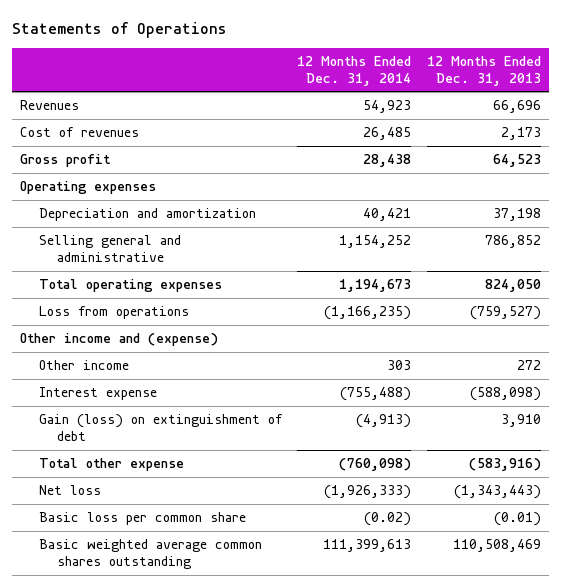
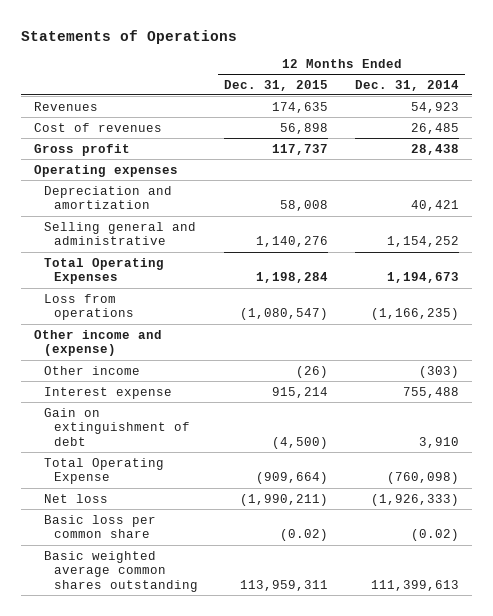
- | 12 Months Ended Dec. 31, 2014 | 12 Months Ended Dec. 31, 2013
+ | 12 Months Ended Dec. 31, 2015 | 12 Months Ended Dec. 31, 2014
- Total operating expenses | 1,194,673 | 824,050
+ Total Operating Expenses | 1,198,284 | 1,194,673
- Other income | 303 | 272
- Interest expense | (755,488) | (588,098)
- Gain (loss) on extinguishment of debt | (4,913) | 3,910
- Total other expense | (760,098) | (583,916)
+ Other income | (26) | (303)
+ Interest expense | 915,214 | 755,488
+ Gain on extinguishment of debt | (4,500) | 3,910
+ Total Operating Expense | (909,664) | (760,098)

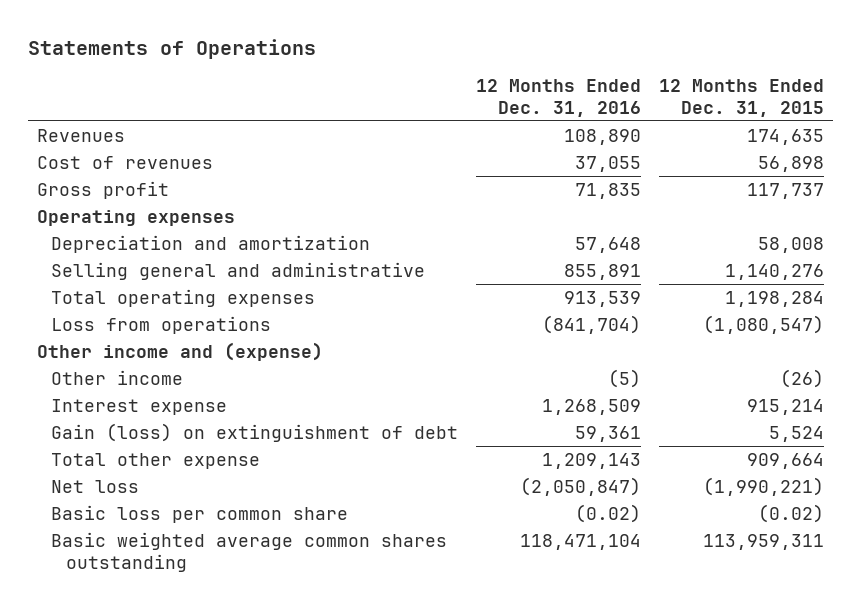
- | 12 Months Ended Dec. 31, 2015 | 12 Months Ended Dec. 31, 2014
+ | 12 Months Ended Dec. 31, 2016 | 12 Months Ended Dec. 31, 2015
- Total Operating Expenses | 1,198,284 | 1,194,673
+ Total operating expenses | 913,539 | 1,198,284
- Gain on extinguishment of debt | (4,500) | 3,910
- Total Operating Expense | (909,664) | (760,098)
- Net loss | (1,990,211) | (1,926,333)
+ Gain (loss) on extinguishment of debt | 59,361 | 5,524
+ Total other expense | 1,209,143 | 909,664
+ Net loss | (2,050,847) | (1,990,221)

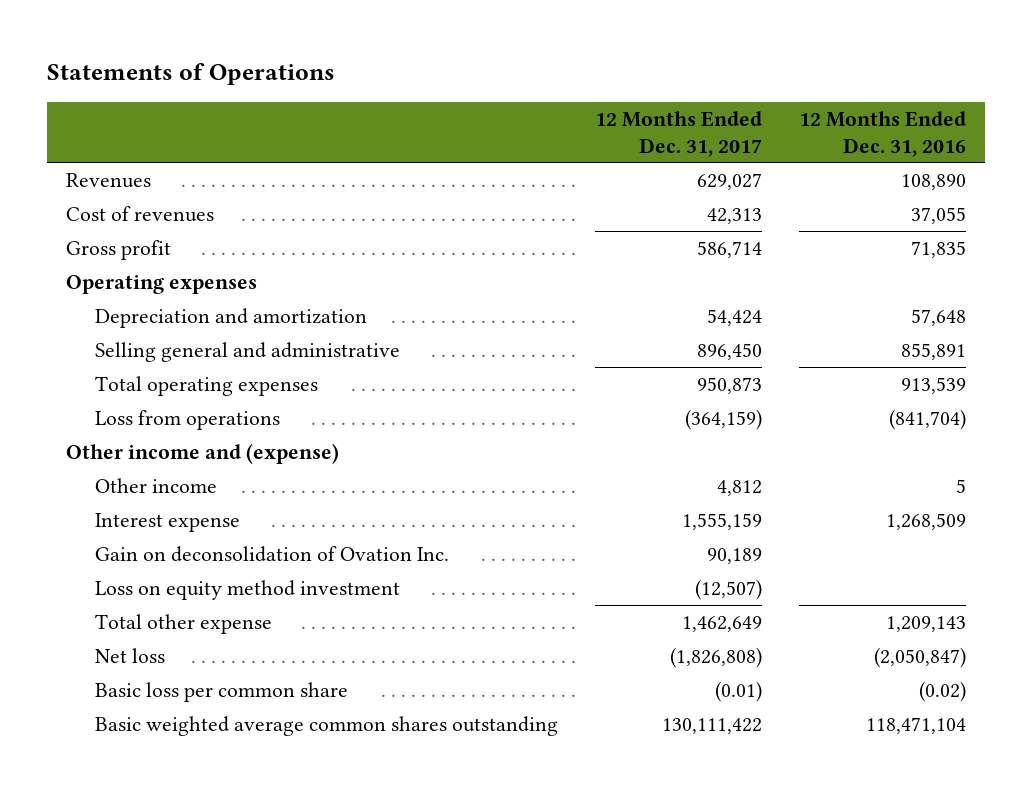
- | 12 Months Ended Dec. 31, 2016 | 12 Months Ended Dec. 31, 2015
+ | 12 Months Ended Dec. 31, 2017 | 12 Months Ended Dec. 31, 2016
- Other income | (5) | (26)
+ Other income | 4,812 | 5
- Gain (loss) on extinguishment of debt | 59,361 | 5,524
+ Gain on deconsolidation of Ovation Inc. | 90,189 |
+ Loss on equity method investment | (12,507) |

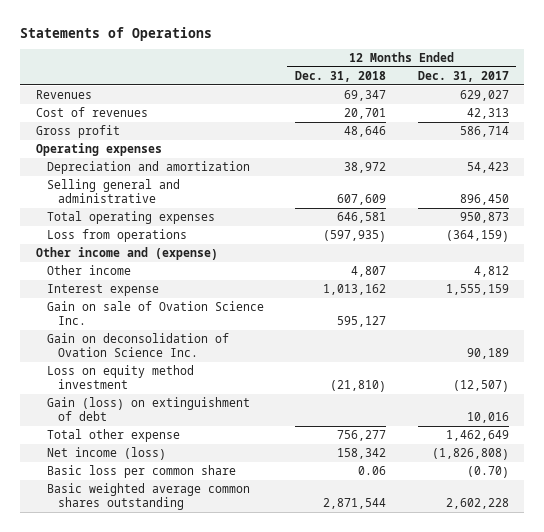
- | 12 Months Ended Dec. 31, 2017 | 12 Months Ended Dec. 31, 2016
+ | 12 Months Ended Dec. 31, 2018 | 12 Months Ended Dec. 31, 2017
- Depreciation and amortization | 54,424 | 57,648
+ Depreciation and amortization | 38,972 | 54,423
- Gain on deconsolidation of Ovation Inc. | 90,189 |
+ Gain on sale of Ovation Science Inc. | 595,127 |
+ Gain on deconsolidation of Ovation Science Inc. | | 90,189
+ Gain (loss) on extinguishment of debt | | 10,016
- Net loss | (1,826,808) | (2,050,847)
- Basic loss per common share | (0.01) | (0.02)
- Basic weighted average common shares outstanding | 130,111,422 | 118,471,104
+ Net income (loss) | 158,342 | (1,826,808)
+ Basic loss per common share | 0.06 | (0.70)
+ Basic weighted average common shares outstanding | 2,871,544 | 2,602,228

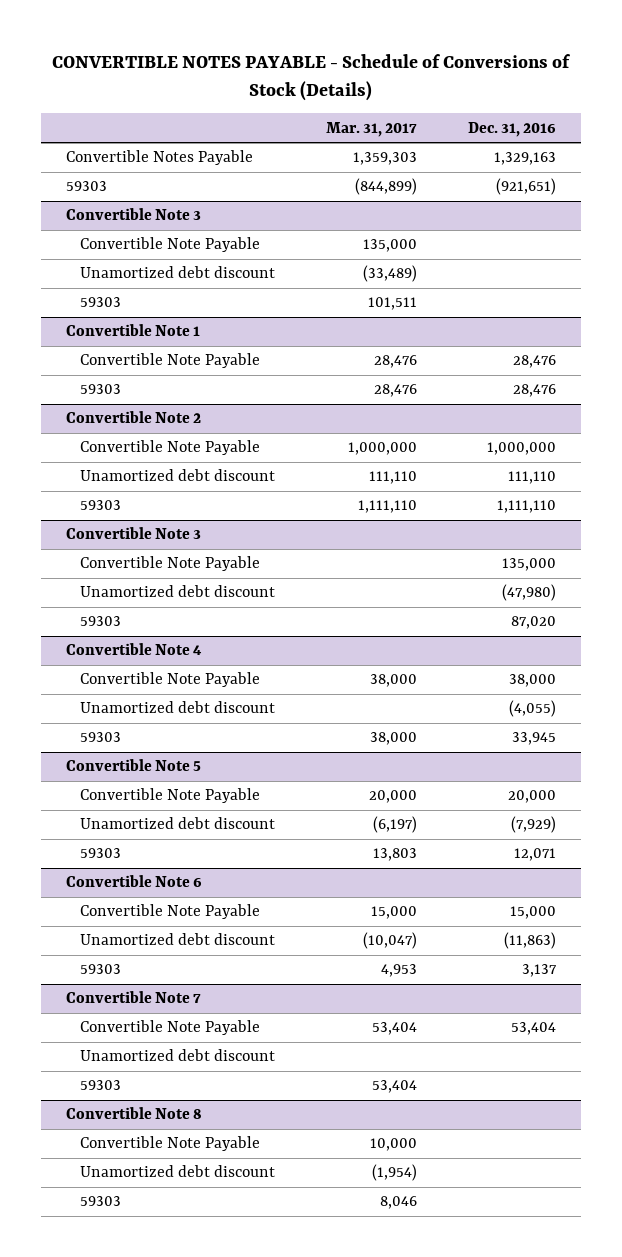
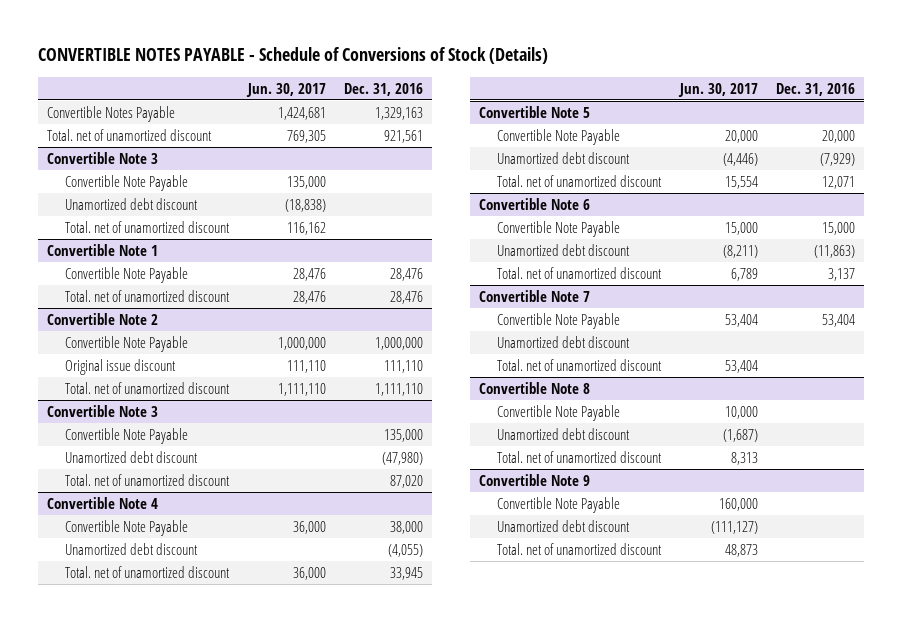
- | Mar. 31, 2017 | Dec. 31, 2016
+ | Jun. 30, 2017 | Dec. 31, 2016
- 59303 | (844,899) | (921,651)
+ Total. net of unamortized discount | 769,305 | 921,561
@ Convertible Note 3
- 59303 | 101,511 |
+ Total. net of unamortized discount | 116,162 |
@ Convertible Note 1
- 59303 | 28,476 | 28,476
+ Total. net of unamortized discount | 28,476 | 28,476
@ Convertible Note 2
- Unamortized debt discount | 111,110 | 111,110
- 59303 | 1,111,110 | 1,111,110
+ Original issue discount | 111,110 | 111,110
+ Total. net of unamortized discount | 1,111,110 | 1,111,110
@ Convertible Note 3
- 59303 | | 87,020
+ Total. net of unamortized discount | | 87,020
@ Convertible Note 4
- 59303 | 38,000 | 33,945
+ Total. net of unamortized discount | 36,000 | 33,945
@ Convertible Note 5
- 59303 | 13,803 | 12,071
+ Total. net of unamortized discount | 15,554 | 12,071
@ Convertible Note 6
- 59303 | 4,953 | 3,137
+ Total. net of unamortized discount | 6,789 | 3,137
@ Convertible Note 7
- 59303 | 53,404 |
+ Total. net of unamortized discount | 53,404 |
@ Convertible Note 8
- 59303 | 8,046 |
+ Total. net of unamortized discount | 8,313 |
+ Convertible Note 9
+ Convertible Note Payable | 160,000 |
+ Unamortized debt discount | (111,127) |
+ Total. net of unamortized discount | 48,873 |

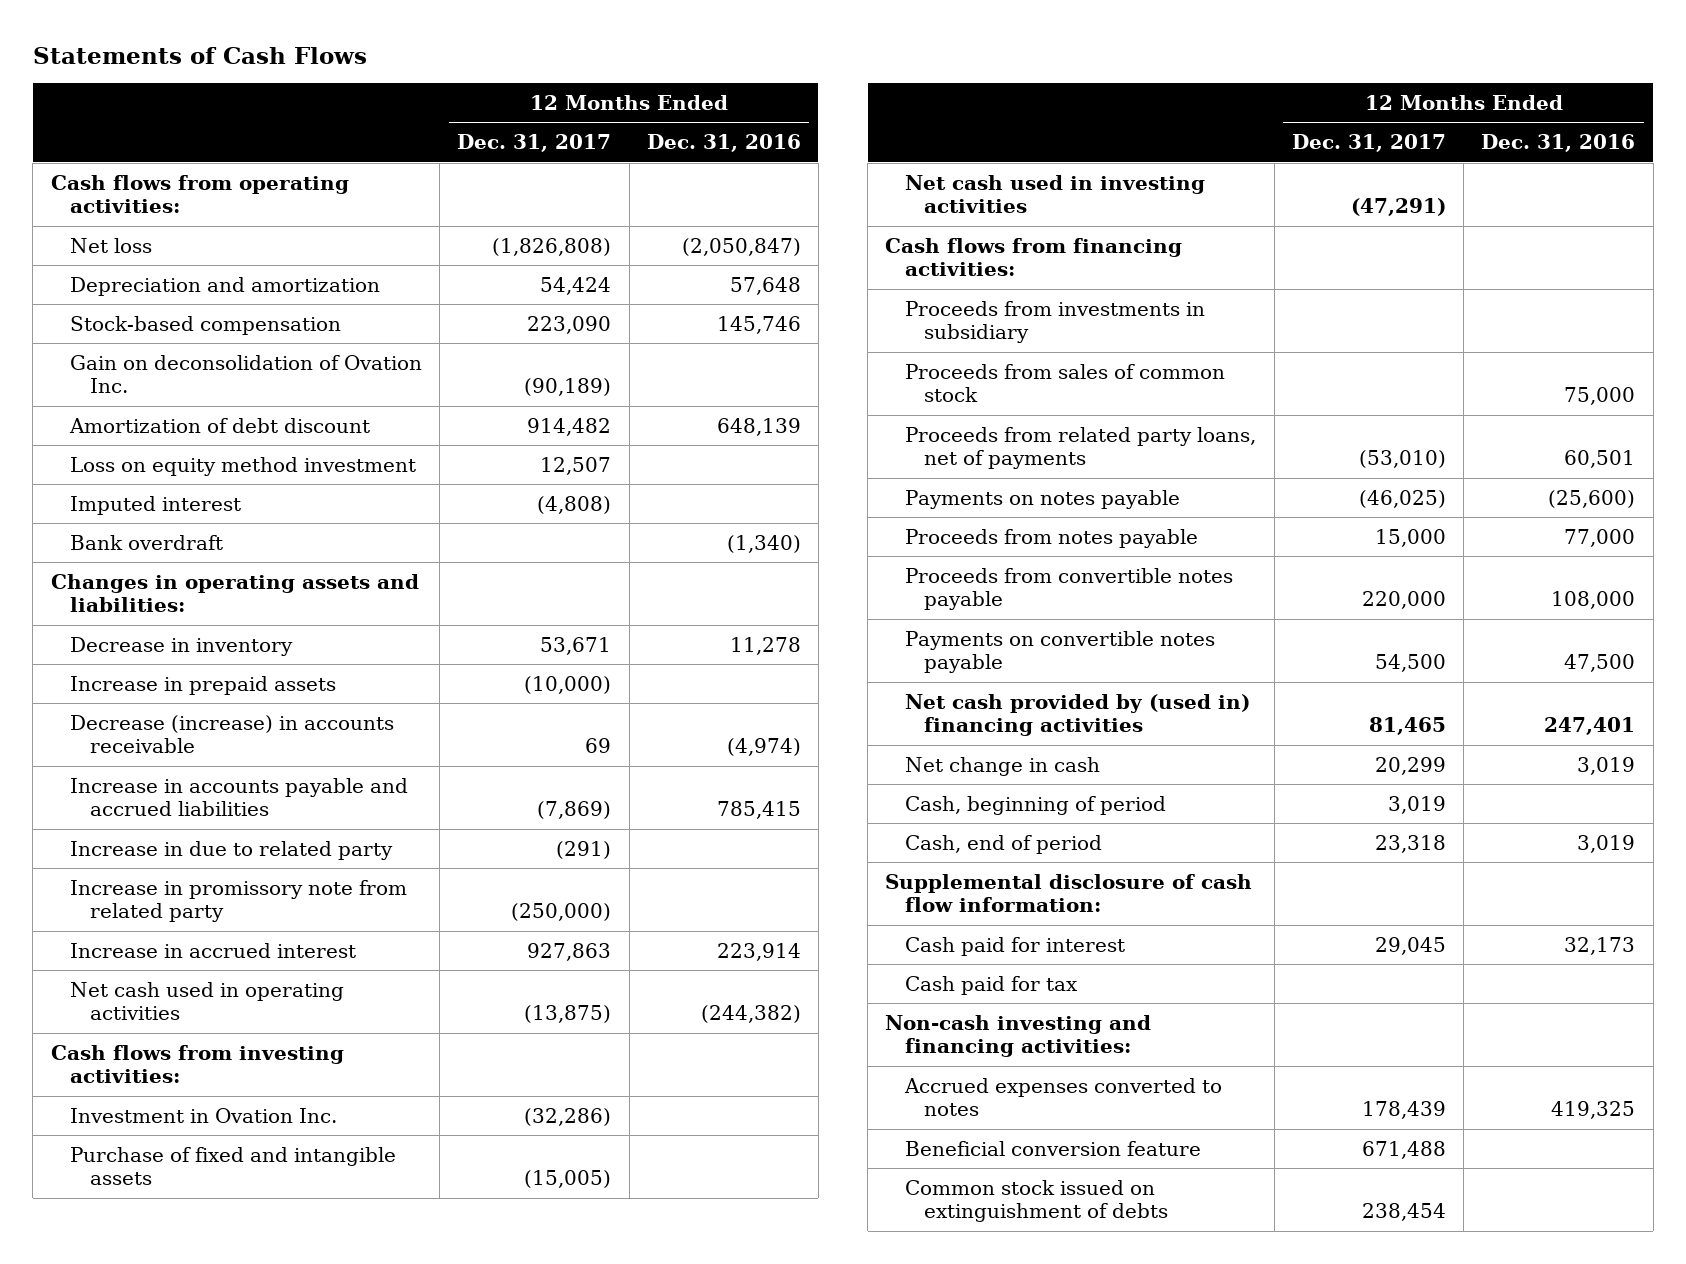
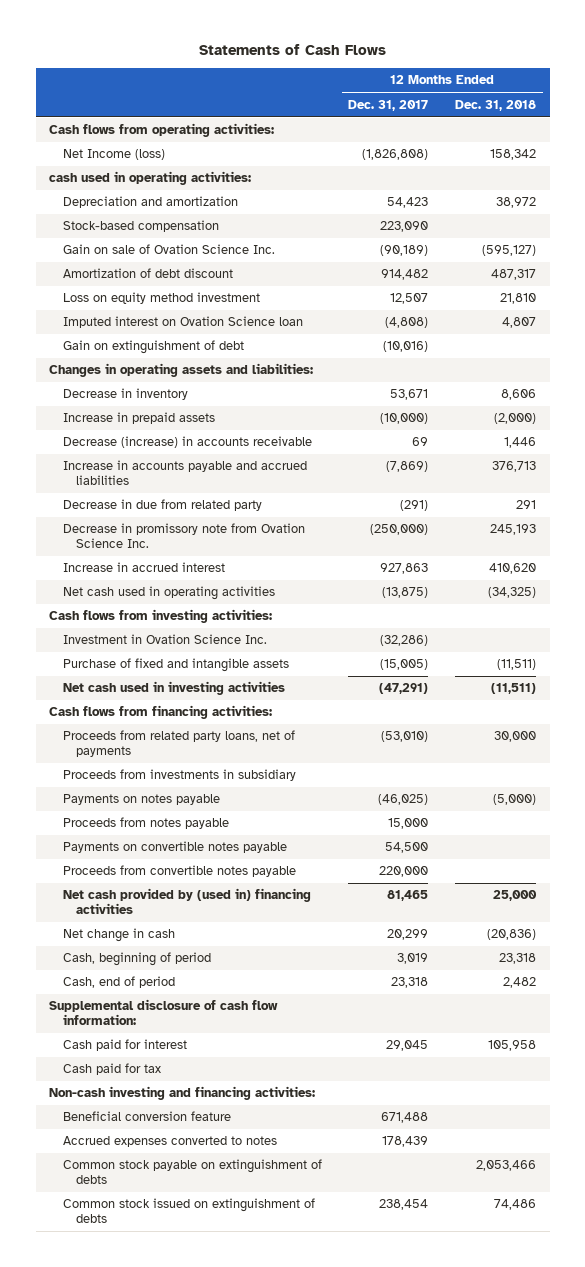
- | 12 Months Ended Dec. 31, 2017 | 12 Months Ended Dec. 31, 2016
+ | 12 Months Ended Dec. 31, 2017 | 12 Months Ended Dec. 31, 2018
- Net loss | (1,826,808) | (2,050,847)
- Depreciation and amortization | 54,424 | 57,648
+ Net Income (loss) | (1,826,808) | 158,342
+ cash used in operating activities:
+ Depreciation and amortization | 54,423 | 38,972
- Gain on deconsolidation of Ovation Inc. | (90,189) |
+ Gain on sale of Ovation Science Inc. | (90,189) | (595,127)
- Imputed interest | (4,808) |
- Bank overdraft | | (1,340)
+ Imputed interest on Ovation Science loan | (4,808) | 4,807
+ Gain on extinguishment of debt | (10,016) |
- Increase in due to related party | (291) |
- Increase in promissory note from related party | (250,000) |
+ Decrease in due from related party | (291) | 291
+ Decrease in promissory note from Ovation Science Inc. | (250,000) | 245,193
- Investment in Ovation Inc. | (32,286) |
+ Investment in Ovation Science Inc. | (32,286) |
- Proceeds from sales of common stock | | 75,000
moved down: Proceeds from investments in subsidiary
moved down: Proceeds from convertible notes payable | 220,000 |
moved down: Accrued expenses converted to notes | 178,439 |
+ Common stock payable on extinguishment of debts | | 2,053,466

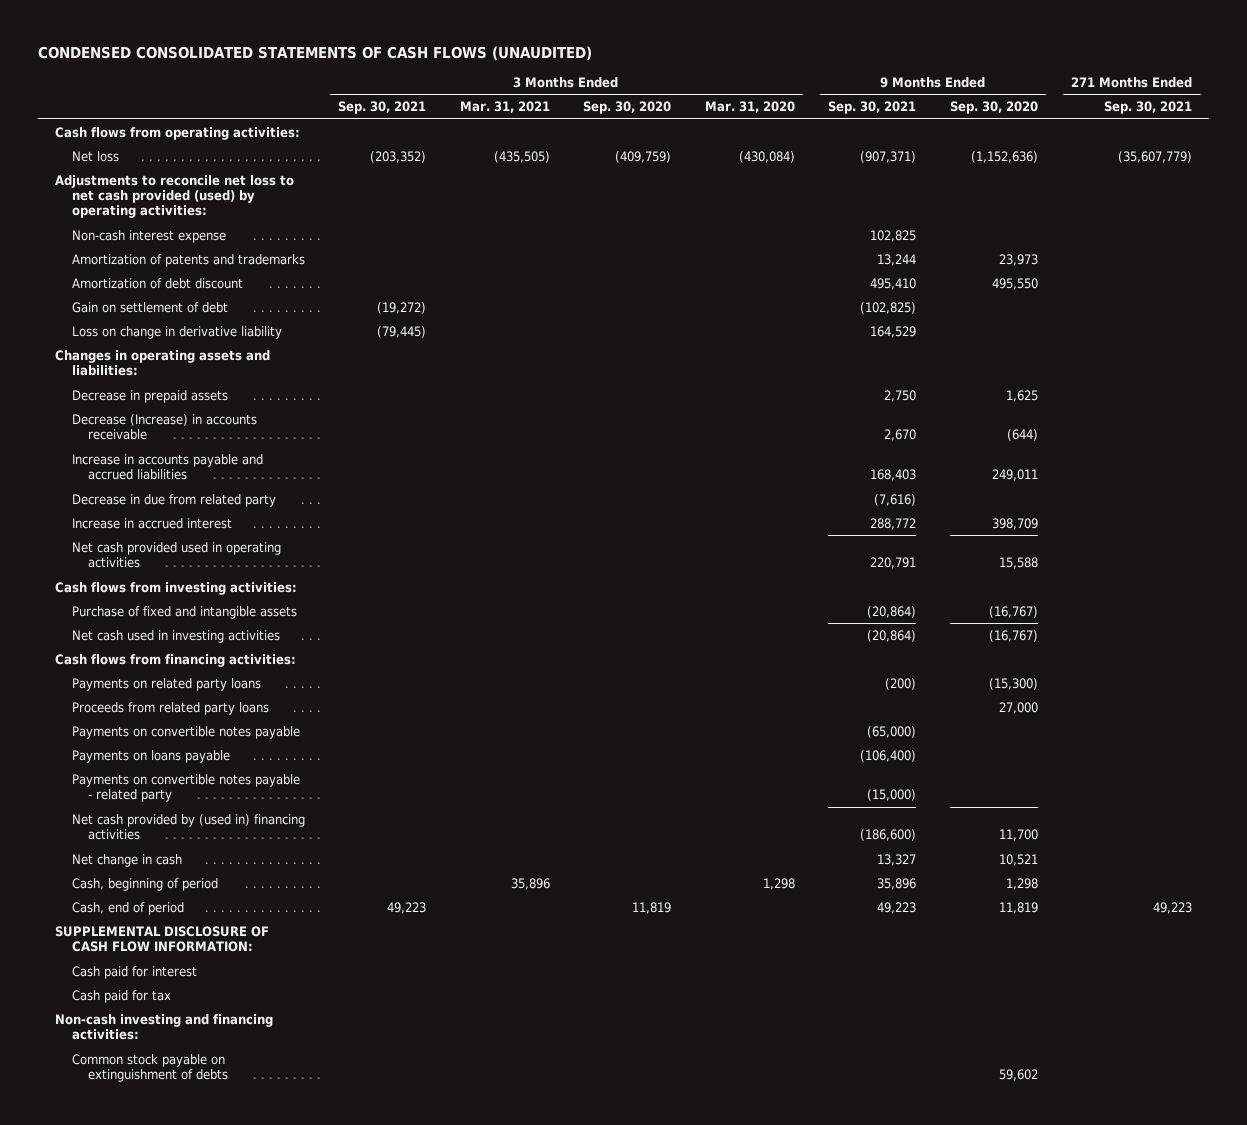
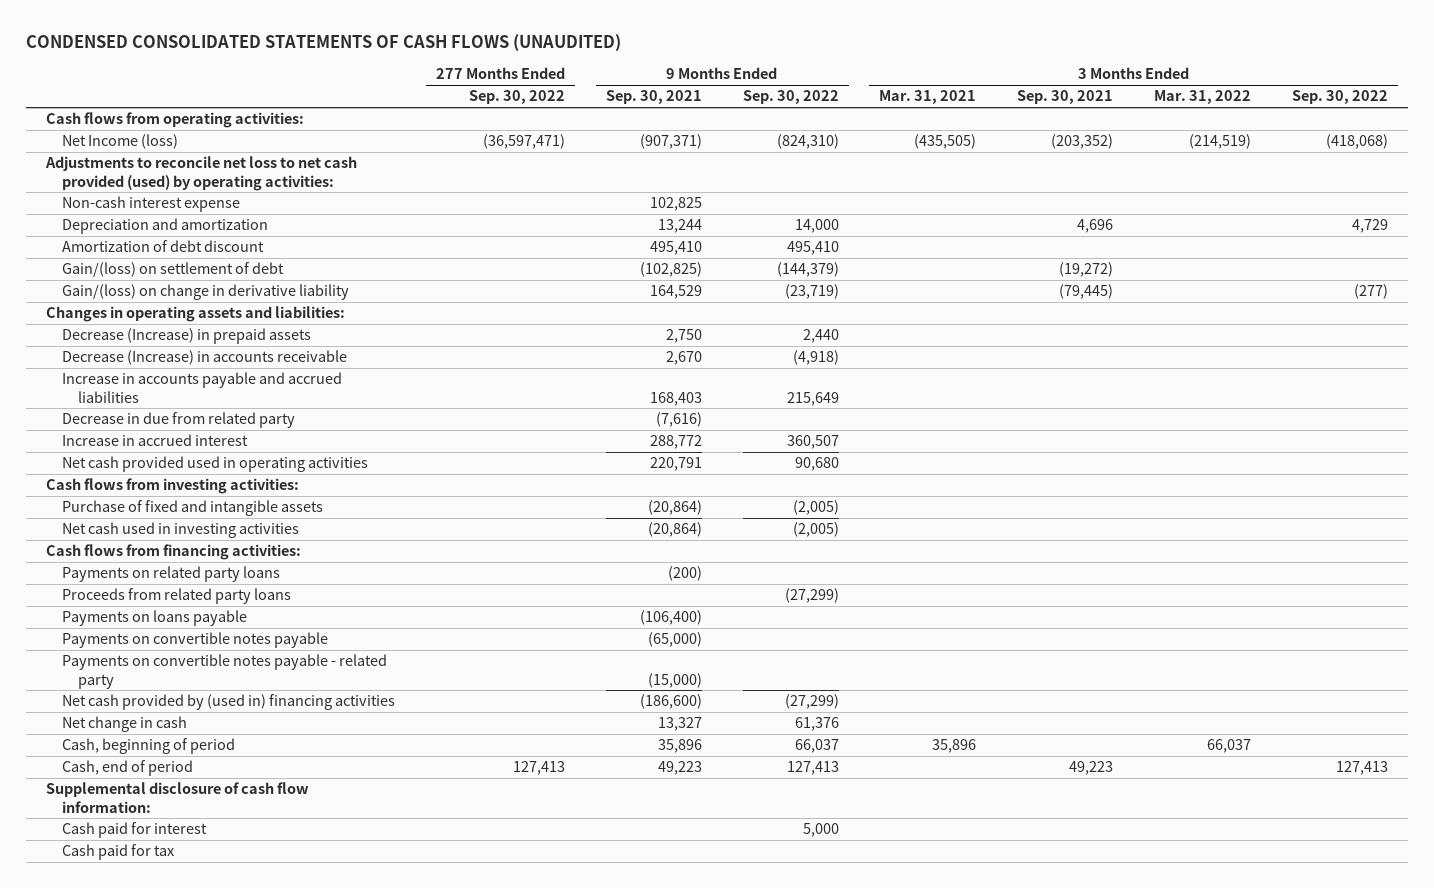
- | 3 Months Ended Sep. 30, 2021 | 3 Months Ended Mar. 31, 2021 | 3 Months Ended Sep. 30, 2020 | 3 Months Ended Mar. 31, 2020 | 9 Months Ended Sep. 30, 2021 | 9 Months Ended Sep. 30, 2020 | 271 Months Ended Sep. 30, 2021
+ | 277 Months Ended Sep. 30, 2022 | 9 Months Ended Sep. 30, 2021 | 9 Months Ended Sep. 30, 2022 | 3 Months Ended Mar. 31, 2021 | 3 Months Ended Sep. 30, 2021 | 3 Months Ended Mar. 31, 2022 | 3 Months Ended Sep. 30, 2022
- Net loss | (203,352) | (435,505) | (409,759) | (430,084) | (907,371) | (1,152,636) | (35,607,779)
+ Net Income (loss) | (36,597,471) | (907,371) | (824,310) | (435,505) | (203,352) | (214,519) | (418,068)
- Amortization of patents and trademarks | | | | | 13,244 | 23,973 |
+ Depreciation and amortization | | 13,244 | 14,000 | | 4,696 | | 4,729
- Gain on settlement of debt | (19,272) | | | | (102,825) | |
- Loss on change in derivative liability | (79,445) | | | | 164,529 | |
+ Gain/(loss) on settlement of debt | | (102,825) | (144,379) | | (19,272) | |
+ Gain/(loss) on change in derivative liability | | 164,529 | (23,719) | | (79,445) | | (277)
- Decrease in prepaid assets | | | | | 2,750 | 1,625 |
+ Decrease (Increase) in prepaid assets | | 2,750 | 2,440 | | | |
moved down: Payments on convertible notes payable | | (65,000) | | | | |
- SUPPLEMENTAL DISCLOSURE OF CASH FLOW INFORMATION:
+ Supplemental disclosure of cash flow information:
- Non-cash investing and financing activities:
- Common stock payable on extinguishment of debts | | | | | | 59,602 |

